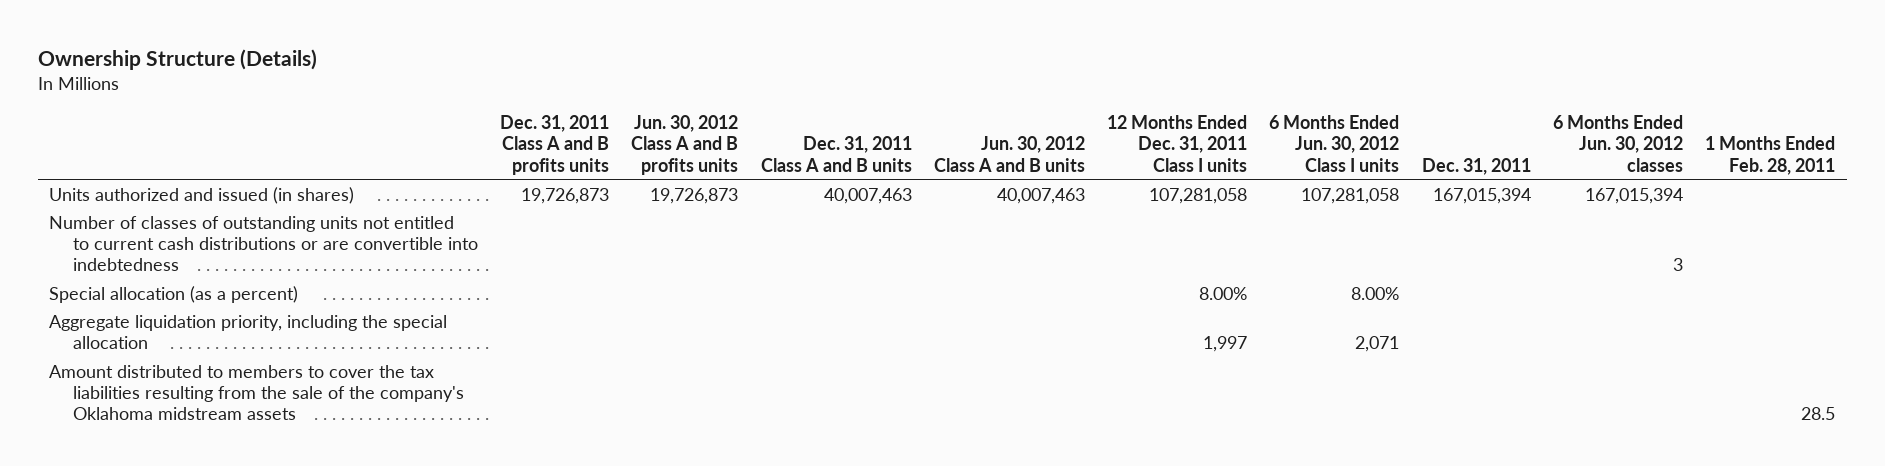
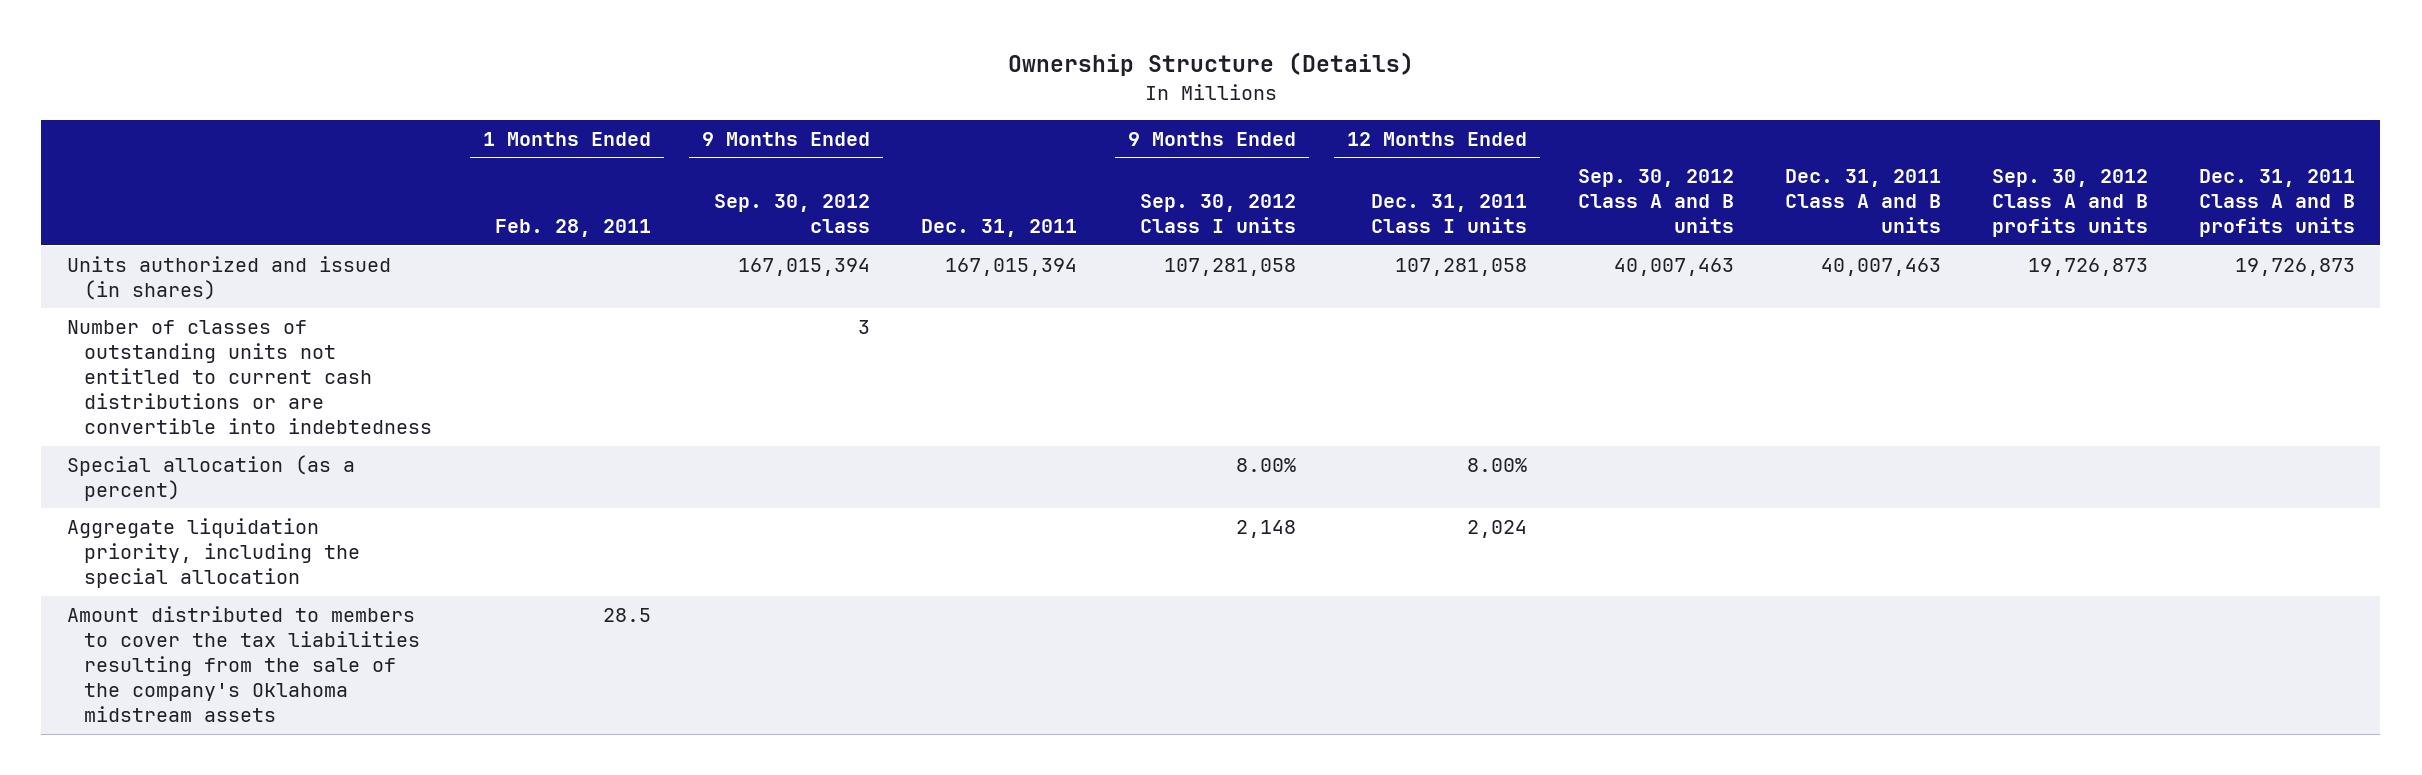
- | Dec. 31, 2011 Class A and B profits units | Jun. 30, 2012 Class A and B profits units | Dec. 31, 2011 Class A and B units | Jun. 30, 2012 Class A and B units | 12 Months Ended Dec. 31, 2011 Class I units | 6 Months Ended Jun. 30, 2012 Class I units | Dec. 31, 2011 | 6 Months Ended Jun. 30, 2012 classes | 1 Months Ended Feb. 28, 2011
+ | 1 Months Ended Feb. 28, 2011 | 9 Months Ended Sep. 30, 2012 class | Dec. 31, 2011 | 9 Months Ended Sep. 30, 2012 Class I units | 12 Months Ended Dec. 31, 2011 Class I units | Sep. 30, 2012 Class A and B units | Dec. 31, 2011 Class A and B units | Sep. 30, 2012 Class A and B profits units | Dec. 31, 2011 Class A and B profits units
- Aggregate liquidation priority, including the special allocation | | | | | 1,997 | 2,071 | | |
+ Aggregate liquidation priority, including the special allocation | | | | 2,148 | 2,024 | | | |

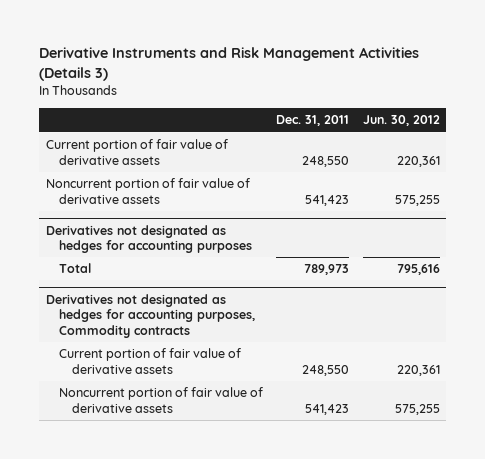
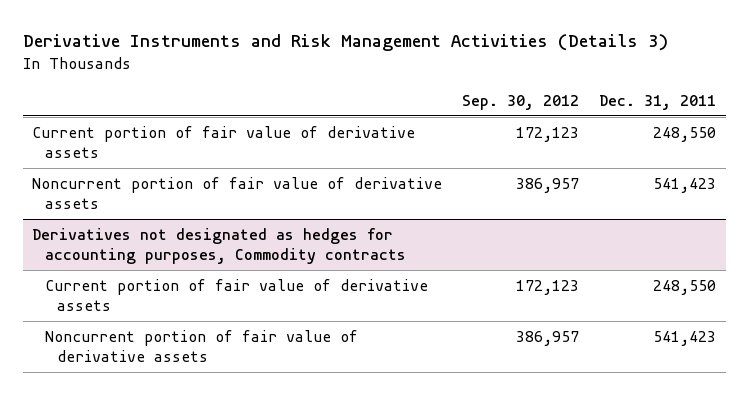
- | Dec. 31, 2011 | Jun. 30, 2012
+ | Sep. 30, 2012 | Dec. 31, 2011
- Derivatives not designated as hedges for accounting purposes
- Total | 789,973 | 795,616

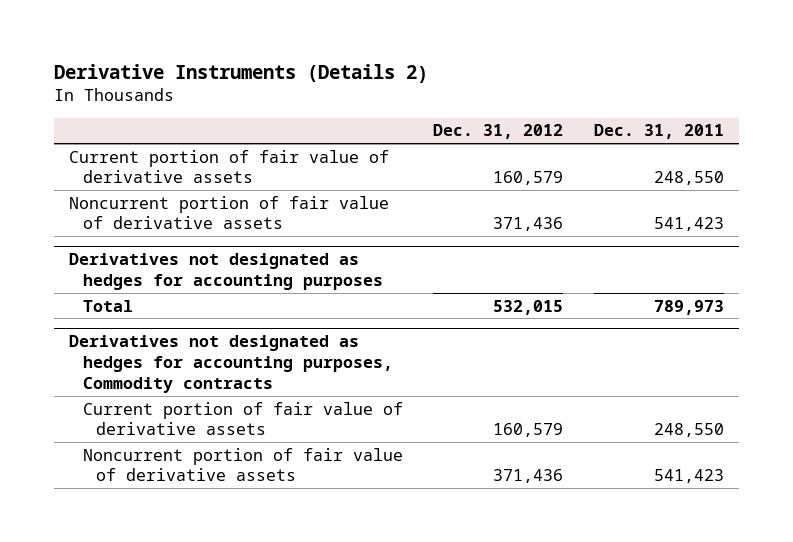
- Derivative Instruments and Risk Management Activities (Details 3)
+ Derivative Instruments (Details 2)
- | Sep. 30, 2012 | Dec. 31, 2011
+ | Dec. 31, 2012 | Dec. 31, 2011
+ Derivatives not designated as hedges for accounting purposes
+ Total | 532,015 | 789,973

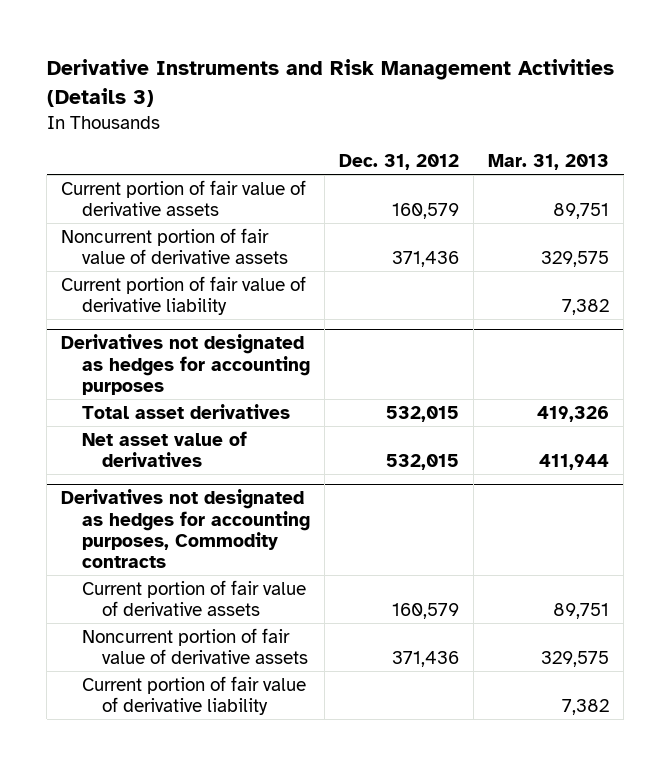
- Derivative Instruments (Details 2)
+ Derivative Instruments and Risk Management Activities (Details 3)
- | Dec. 31, 2012 | Dec. 31, 2011
+ | Dec. 31, 2012 | Mar. 31, 2013
+ Current portion of fair value of derivative liability | | 7,382
@ Derivatives not designated as hedges for accounting purposes
- Total | 532,015 | 789,973
+ Total asset derivatives | 532,015 | 419,326
+ Net asset value of derivatives | 532,015 | 411,944
@ Derivatives not designated as hedges for accounting purposes, Commodity contracts
+ Current portion of fair value of derivative liability | | 7,382

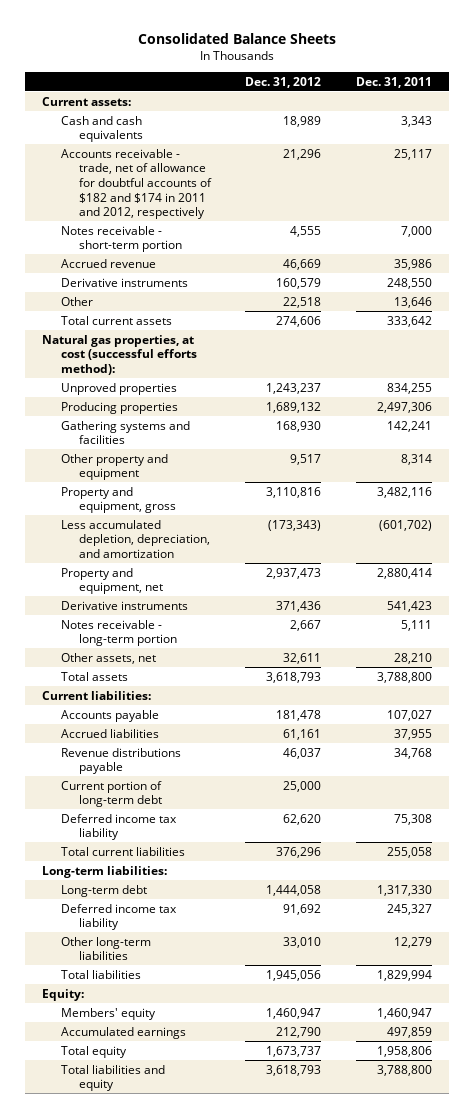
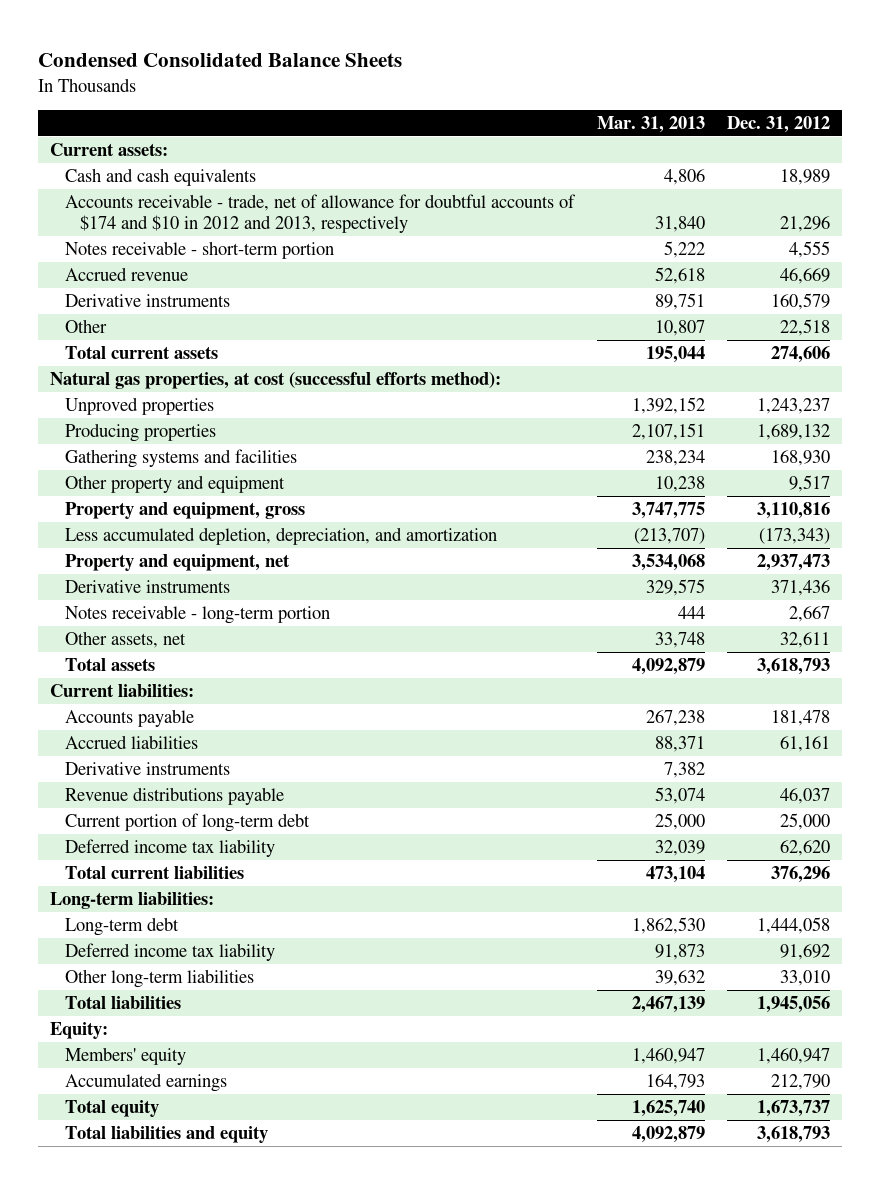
- Consolidated Balance Sheets
+ Condensed Consolidated Balance Sheets
- | Dec. 31, 2012 | Dec. 31, 2011
+ | Mar. 31, 2013 | Dec. 31, 2012
- Accounts receivable - trade, net of allowance for doubtful accounts of $182 and $174 in 2011 and 2012, respectively | 21,296 | 25,117
+ Accounts receivable - trade, net of allowance for doubtful accounts of $174 and $10 in 2012 and 2013, respectively | 31,840 | 21,296
+ Derivative instruments | 7,382 |

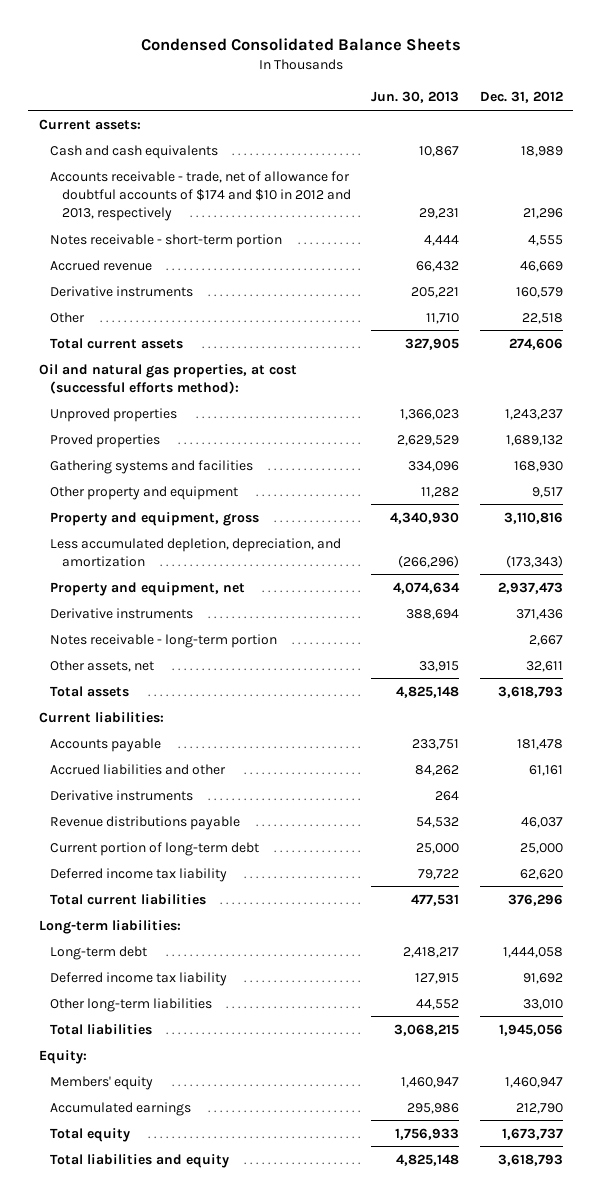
- | Mar. 31, 2013 | Dec. 31, 2012
+ | Jun. 30, 2013 | Dec. 31, 2012
- Natural gas properties, at cost (successful efforts method):
+ Oil and natural gas properties, at cost (successful efforts method):
- Producing properties | 2,107,151 | 1,689,132
+ Proved properties | 2,629,529 | 1,689,132
- Accrued liabilities | 88,371 | 61,161
+ Accrued liabilities and other | 84,262 | 61,161

